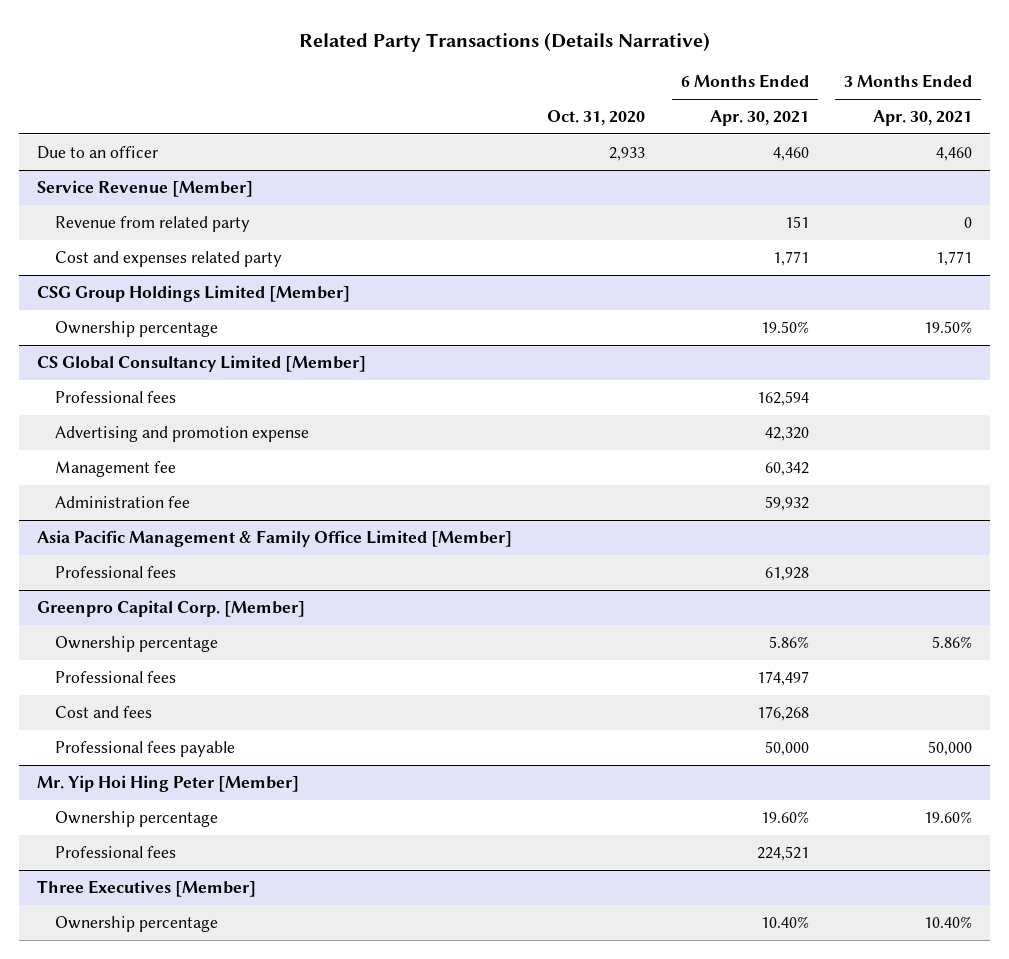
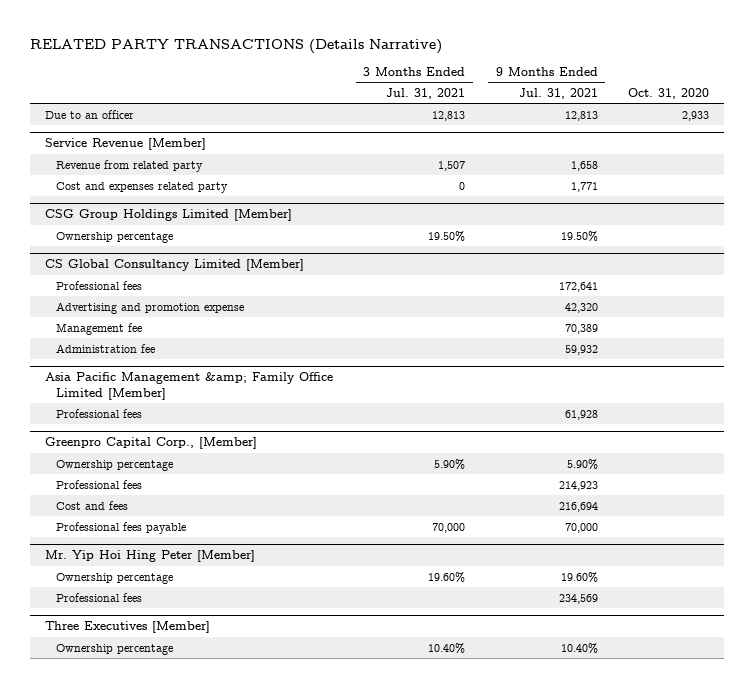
- Related Party Transactions (Details Narrative)
+ RELATED PARTY TRANSACTIONS (Details Narrative)
- | Oct. 31, 2020 | 6 Months Ended Apr. 30, 2021 | 3 Months Ended Apr. 30, 2021
+ | 3 Months Ended Jul. 31, 2021 | 9 Months Ended Jul. 31, 2021 | Oct. 31, 2020
- Asia Pacific Management & Family Office Limited [Member]
+ Asia Pacific Management &amp; Family Office Limited [Member]
- Greenpro Capital Corp. [Member]
+ Greenpro Capital Corp., [Member]

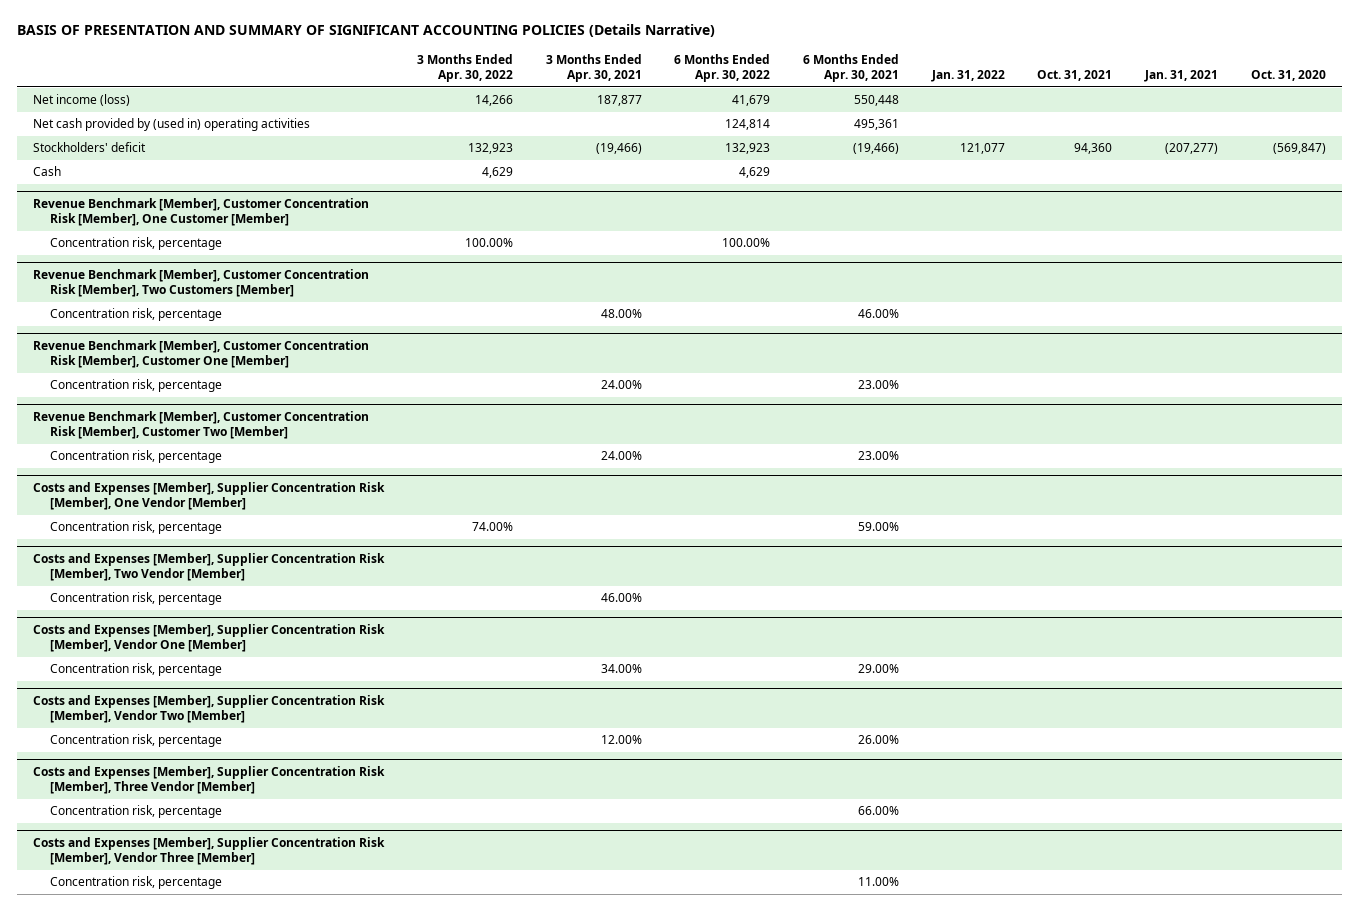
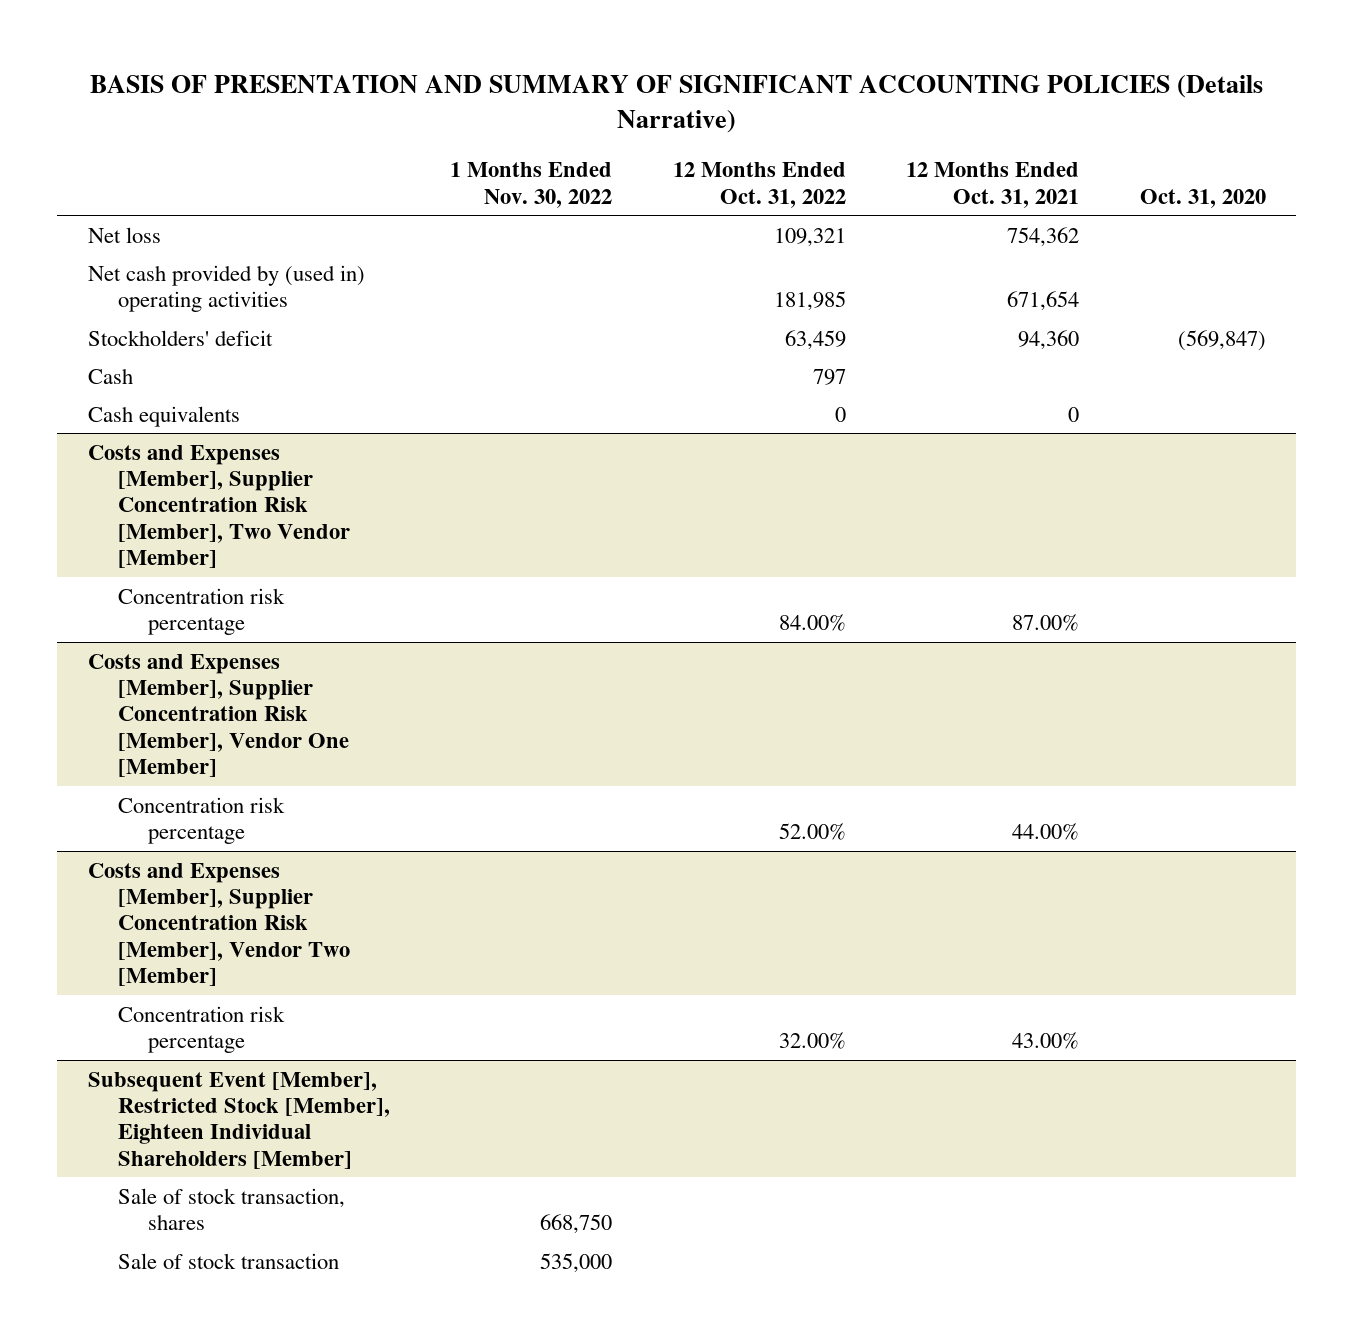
- | 3 Months Ended Apr. 30, 2022 | 3 Months Ended Apr. 30, 2021 | 6 Months Ended Apr. 30, 2022 | 6 Months Ended Apr. 30, 2021 | Jan. 31, 2022 | Oct. 31, 2021 | Jan. 31, 2021 | Oct. 31, 2020
+ | 1 Months Ended Nov. 30, 2022 | 12 Months Ended Oct. 31, 2022 | 12 Months Ended Oct. 31, 2021 | Oct. 31, 2020
- Net income (loss) | 14,266 | 187,877 | 41,679 | 550,448 | | | |
+ Net loss | | 109,321 | 754,362 |
- Revenue Benchmark [Member], Customer Concentration Risk [Member], One Customer [Member]
- Concentration risk, percentage | 100.00% | | 100.00% | | | | |
- Revenue Benchmark [Member], Customer Concentration Risk [Member], Two Customers [Member]
- Concentration risk, percentage | | 48.00% | | 46.00% | | | |
- Revenue Benchmark [Member], Customer Concentration Risk [Member], Customer One [Member]
- Concentration risk, percentage | | 24.00% | | 23.00% | | | |
- Revenue Benchmark [Member], Customer Concentration Risk [Member], Customer Two [Member]
- Concentration risk, percentage | | 24.00% | | 23.00% | | | |
- Costs and Expenses [Member], Supplier Concentration Risk [Member], One Vendor [Member]
- Concentration risk, percentage | 74.00% | | | 59.00% | | | |
+ Cash equivalents | | 0 | 0 |
@ Costs and Expenses [Member], Supplier Concentration Risk [Member], Two Vendor [Member]
- Concentration risk, percentage | | 46.00% | | | | | |
+ Concentration risk percentage | | 84.00% | 87.00% |
@ Costs and Expenses [Member], Supplier Concentration Risk [Member], Vendor One [Member]
- Concentration risk, percentage | | 34.00% | | 29.00% | | | |
+ Concentration risk percentage | | 52.00% | 44.00% |
@ Costs and Expenses [Member], Supplier Concentration Risk [Member], Vendor Two [Member]
- Concentration risk, percentage | | 12.00% | | 26.00% | | | |
- Costs and Expenses [Member], Supplier Concentration Risk [Member], Three Vendor [Member]
- Concentration risk, percentage | | | | 66.00% | | | |
- Costs and Expenses [Member], Supplier Concentration Risk [Member], Vendor Three [Member]
- Concentration risk, percentage | | | | 11.00% | | | |
@ Costs and Expenses [Member], Supplier Concentration Risk [Member], Vendor Two [Member]
+ Concentration risk percentage | | 32.00% | 43.00% |
+ Subsequent Event [Member], Restricted Stock [Member], Eighteen Individual Shareholders [Member]
+ Sale of stock transaction, shares | 668,750 | | |
+ Sale of stock transaction | 535,000 | | |

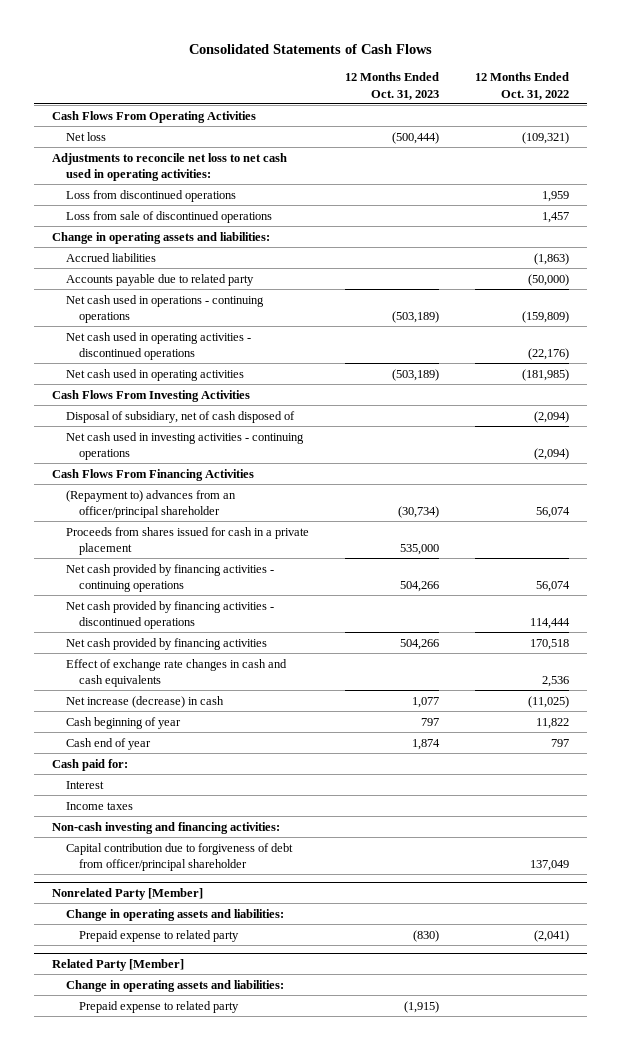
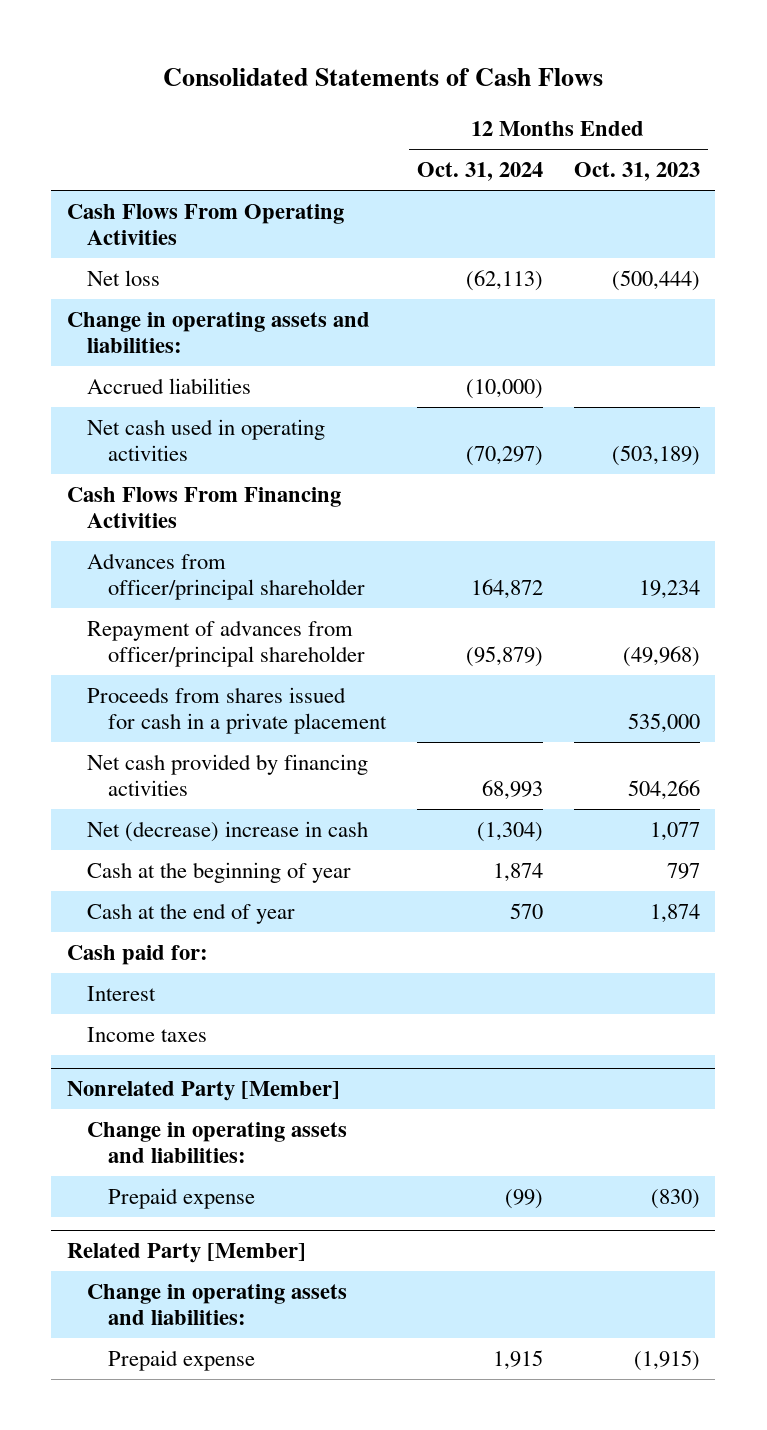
- | 12 Months Ended Oct. 31, 2023 | 12 Months Ended Oct. 31, 2022
+ | 12 Months Ended Oct. 31, 2024 | 12 Months Ended Oct. 31, 2023
- Adjustments to reconcile net loss to net cash used in operating activities:
- Loss from discontinued operations | | 1,959
- Loss from sale of discontinued operations | | 1,457
- Accounts payable due to related party | | (50,000)
- Net cash used in operations - continuing operations | (503,189) | (159,809)
- Net cash used in operating activities - discontinued operations | | (22,176)
- Cash Flows From Investing Activities
- Disposal of subsidiary, net of cash disposed of | | (2,094)
- Net cash used in investing activities - continuing operations | | (2,094)
- (Repayment to) advances from an officer/principal shareholder | (30,734) | 56,074
+ Advances from officer/principal shareholder | 164,872 | 19,234
+ Repayment of advances from officer/principal shareholder | (95,879) | (49,968)
- Net cash provided by financing activities - continuing operations | 504,266 | 56,074
- Net cash provided by financing activities - discontinued operations | | 114,444
- Effect of exchange rate changes in cash and cash equivalents | | 2,536
- Net increase (decrease) in cash | 1,077 | (11,025)
- Cash beginning of year | 797 | 11,822
- Cash end of year | 1,874 | 797
+ Net (decrease) increase in cash | (1,304) | 1,077
+ Cash at the beginning of year | 1,874 | 797
+ Cash at the end of year | 570 | 1,874
- Non-cash investing and financing activities:
- Capital contribution due to forgiveness of debt from officer/principal shareholder | | 137,049
@ Nonrelated Party [Member]
- Prepaid expense to related party | (830) | (2,041)
+ Prepaid expense | (99) | (830)
@ Related Party [Member]
- Prepaid expense to related party | (1,915) |
+ Prepaid expense | 1,915 | (1,915)

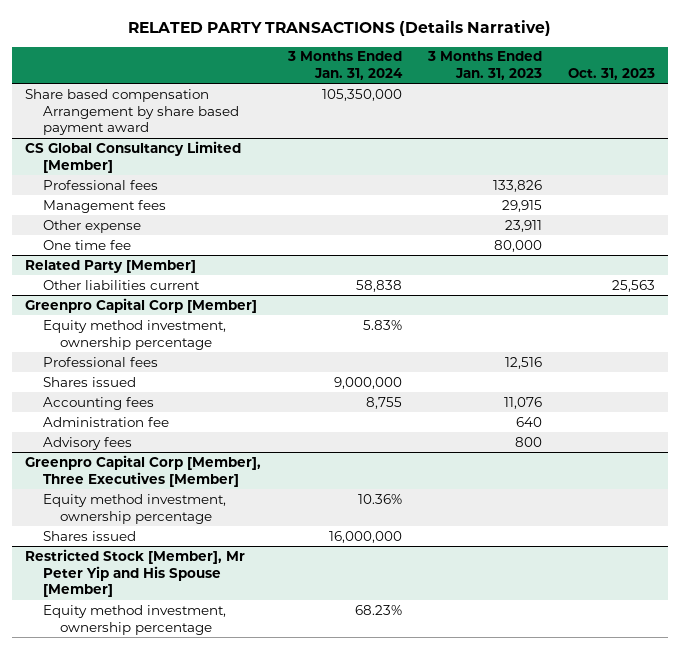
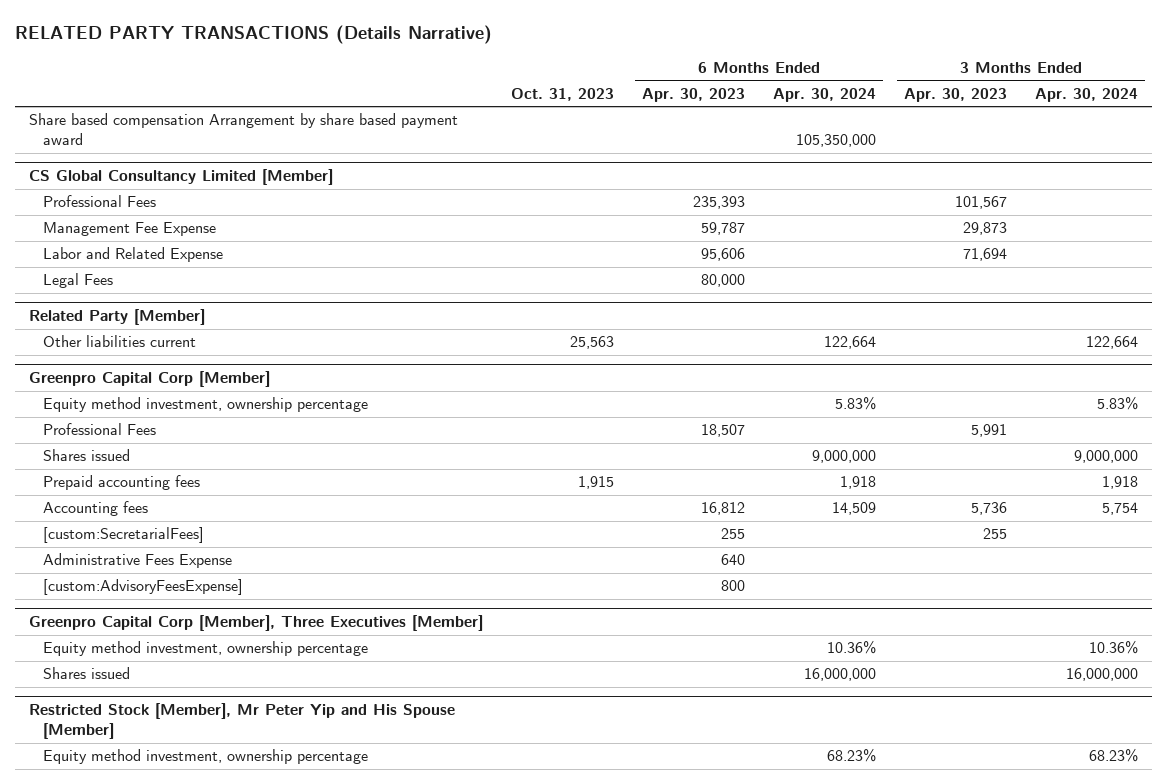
- | 3 Months Ended Jan. 31, 2024 | 3 Months Ended Jan. 31, 2023 | Oct. 31, 2023
+ | Oct. 31, 2023 | 6 Months Ended Apr. 30, 2023 | 6 Months Ended Apr. 30, 2024 | 3 Months Ended Apr. 30, 2023 | 3 Months Ended Apr. 30, 2024
@ CS Global Consultancy Limited [Member]
- Professional fees | | 133,826 |
- Management fees | | 29,915 |
- Other expense | | 23,911 |
- One time fee | | 80,000 |
+ Professional Fees | | 235,393 | | 101,567 |
+ Management Fee Expense | | 59,787 | | 29,873 |
+ Labor and Related Expense | | 95,606 | | 71,694 |
+ Legal Fees | | 80,000 | | |
@ Greenpro Capital Corp [Member]
- Professional fees | | 12,516 |
+ Professional Fees | | 18,507 | | 5,991 |
+ Prepaid accounting fees | 1,915 | | 1,918 | | 1,918
- Administration fee | | 640 |
- Advisory fees | | 800 |
+ [custom:SecretarialFees] | | 255 | | 255 |
+ Administrative Fees Expense | | 640 | | |
+ [custom:AdvisoryFeesExpense] | | 800 | | |

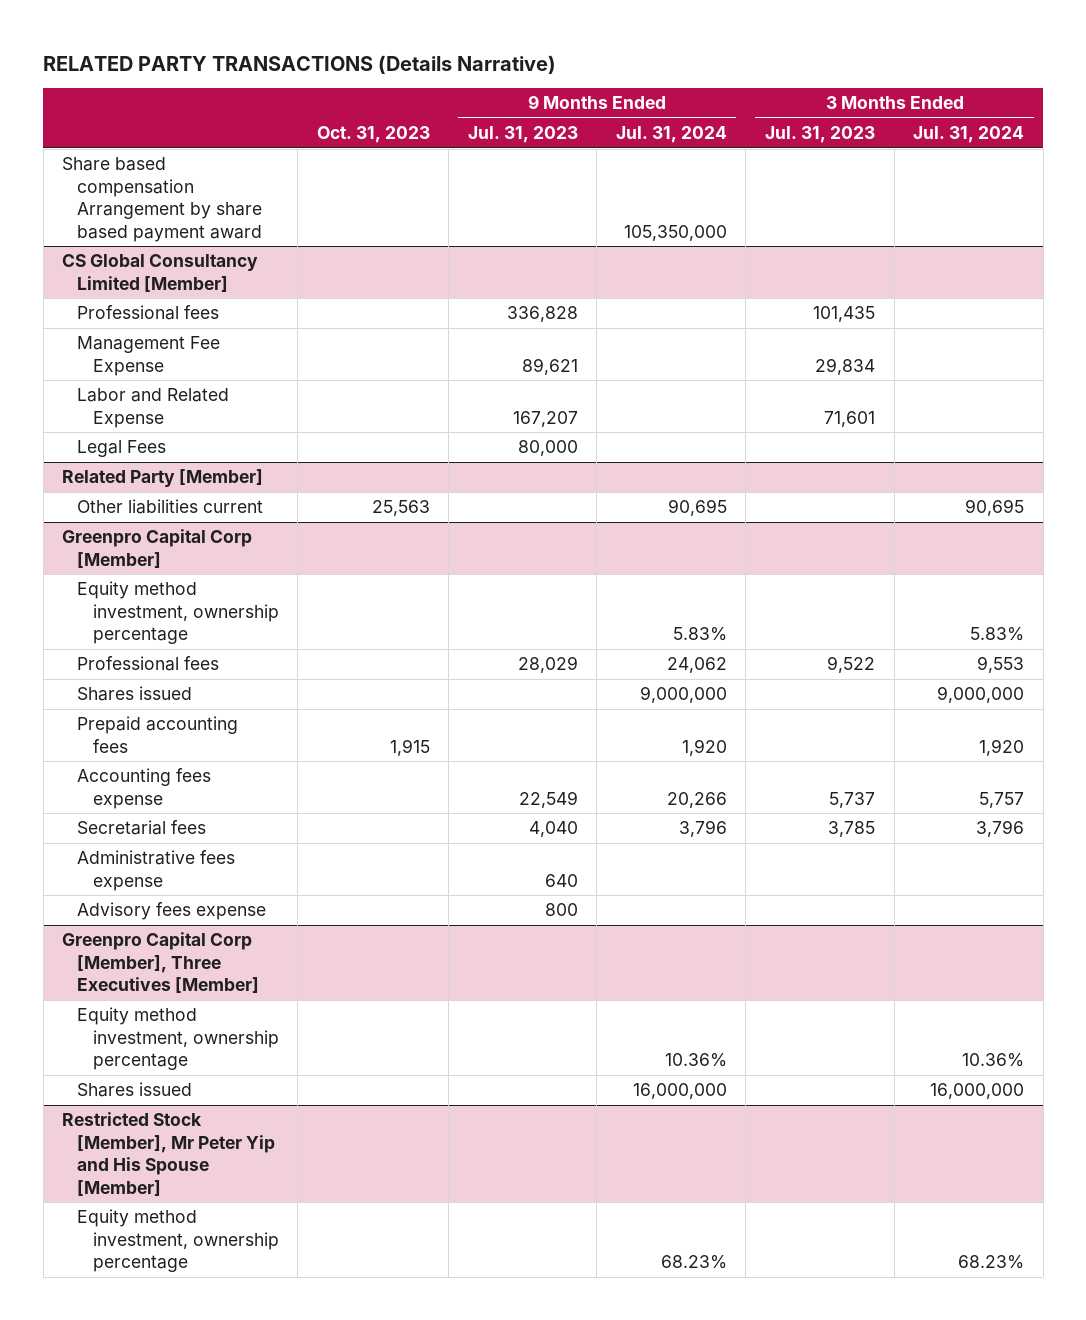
- | Oct. 31, 2023 | 6 Months Ended Apr. 30, 2023 | 6 Months Ended Apr. 30, 2024 | 3 Months Ended Apr. 30, 2023 | 3 Months Ended Apr. 30, 2024
+ | Oct. 31, 2023 | 9 Months Ended Jul. 31, 2023 | 9 Months Ended Jul. 31, 2024 | 3 Months Ended Jul. 31, 2023 | 3 Months Ended Jul. 31, 2024
@ CS Global Consultancy Limited [Member]
- Professional Fees | | 235,393 | | 101,567 |
+ Professional fees | | 336,828 | | 101,435 |
@ Greenpro Capital Corp [Member]
- Professional Fees | | 18,507 | | 5,991 |
+ Professional fees | | 28,029 | 24,062 | 9,522 | 9,553
- Accounting fees | | 16,812 | 14,509 | 5,736 | 5,754
- [custom:SecretarialFees] | | 255 | | 255 |
- Administrative Fees Expense | | 640 | | |
- [custom:AdvisoryFeesExpense] | | 800 | | |
+ Accounting fees expense | | 22,549 | 20,266 | 5,737 | 5,757
+ Secretarial fees | | 4,040 | 3,796 | 3,785 | 3,796
+ Administrative fees expense | | 640 | | |
+ Advisory fees expense | | 800 | | |

